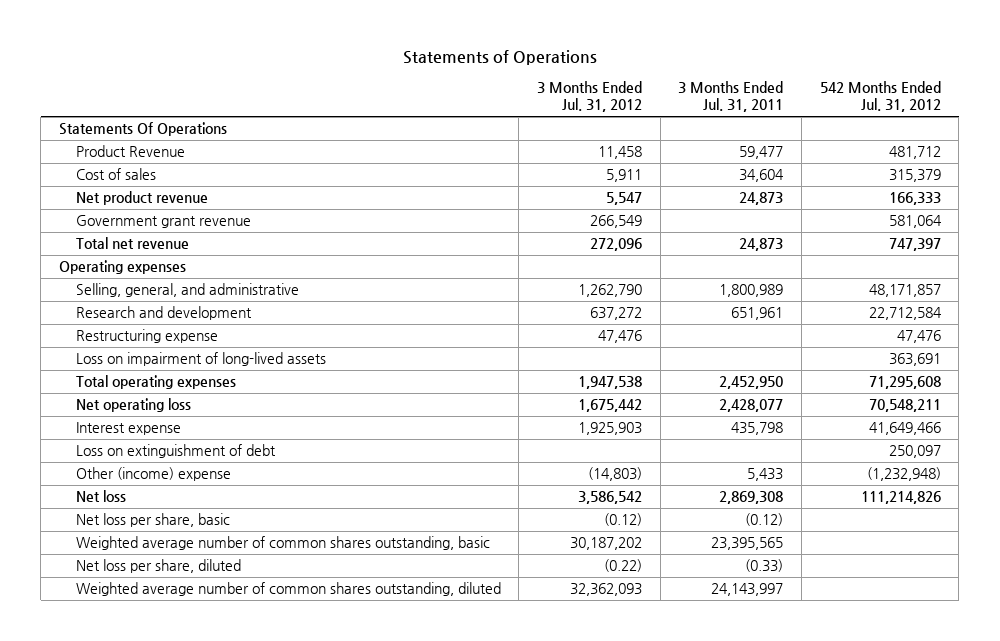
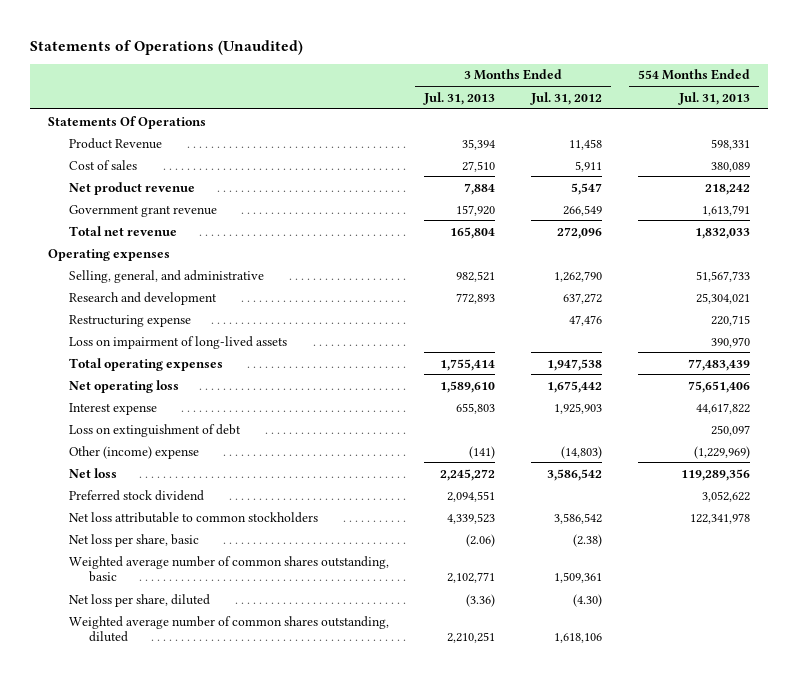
- Statements of Operations
+ Statements of Operations (Unaudited)
- | 3 Months Ended Jul. 31, 2012 | 3 Months Ended Jul. 31, 2011 | 542 Months Ended Jul. 31, 2012
+ | 3 Months Ended Jul. 31, 2013 | 3 Months Ended Jul. 31, 2012 | 554 Months Ended Jul. 31, 2013
- Net loss per share, basic | (0.12) | (0.12) |
- Weighted average number of common shares outstanding, basic | 30,187,202 | 23,395,565 |
- Net loss per share, diluted | (0.22) | (0.33) |
- Weighted average number of common shares outstanding, diluted | 32,362,093 | 24,143,997 |
+ Preferred stock dividend | 2,094,551 | | 3,052,622
+ Net loss attributable to common stockholders | 4,339,523 | 3,586,542 | 122,341,978
+ Net loss per share, basic | (2.06) | (2.38) |
+ Weighted average number of common shares outstanding, basic | 2,102,771 | 1,509,361 |
+ Net loss per share, diluted | (3.36) | (4.30) |
+ Weighted average number of common shares outstanding, diluted | 2,210,251 | 1,618,106 |

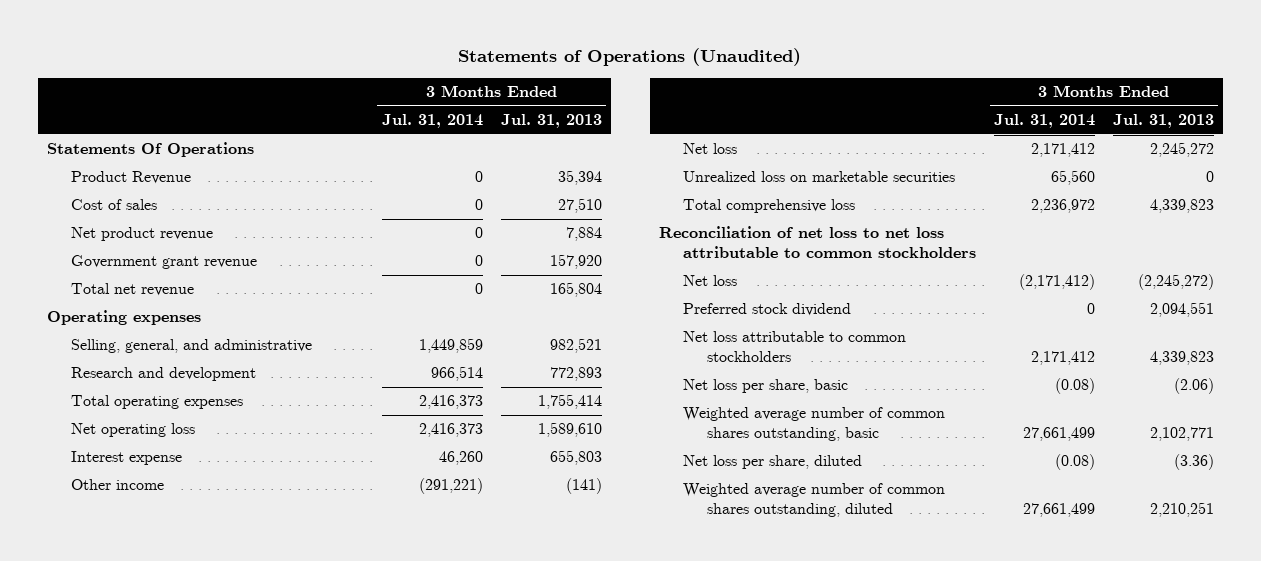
- | 3 Months Ended Jul. 31, 2013 | 3 Months Ended Jul. 31, 2012 | 554 Months Ended Jul. 31, 2013
+ | 3 Months Ended Jul. 31, 2014 | 3 Months Ended Jul. 31, 2013
- Restructuring expense | | 47,476 | 220,715
- Loss on impairment of long-lived assets | | | 390,970
- Loss on extinguishment of debt | | | 250,097
- Other (income) expense | (141) | (14,803) | (1,229,969)
+ Other income | (291,221) | (141)
+ Unrealized loss on marketable securities | 65,560 | 0
+ Total comprehensive loss | 2,236,972 | 4,339,823
+ Reconciliation of net loss to net loss attributable to common stockholders
+ Net loss | (2,171,412) | (2,245,272)
- Net loss attributable to common stockholders | 4,339,523 | 3,586,542 | 122,341,978
+ Net loss attributable to common stockholders | 2,171,412 | 4,339,823

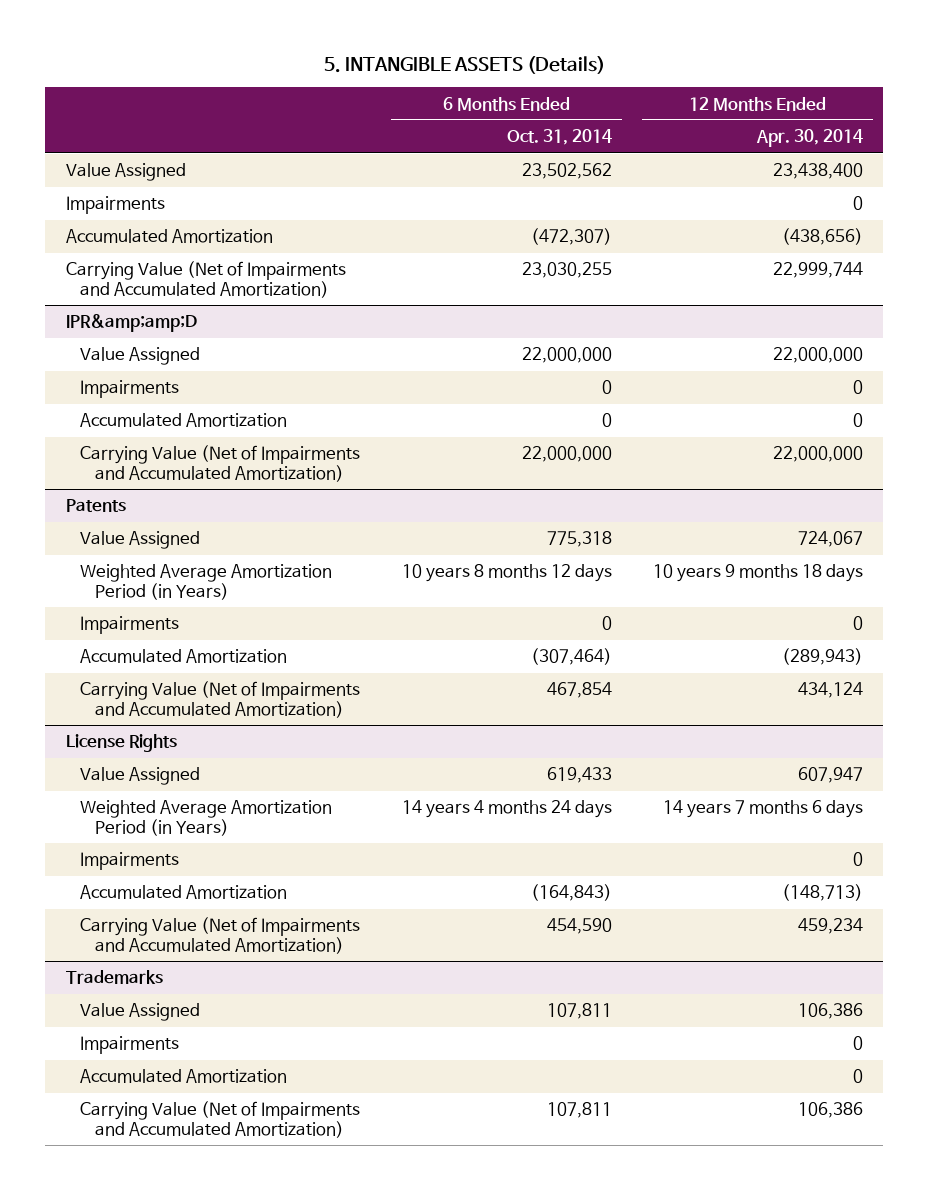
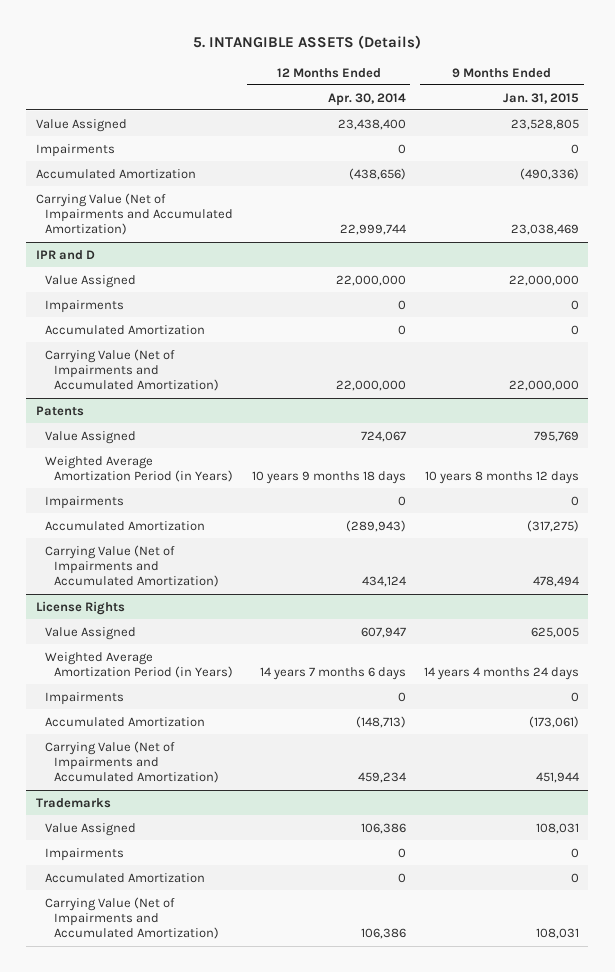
- | 6 Months Ended Oct. 31, 2014 | 12 Months Ended Apr. 30, 2014
+ | 12 Months Ended Apr. 30, 2014 | 9 Months Ended Jan. 31, 2015
- IPR&amp;amp;D
+ IPR and D

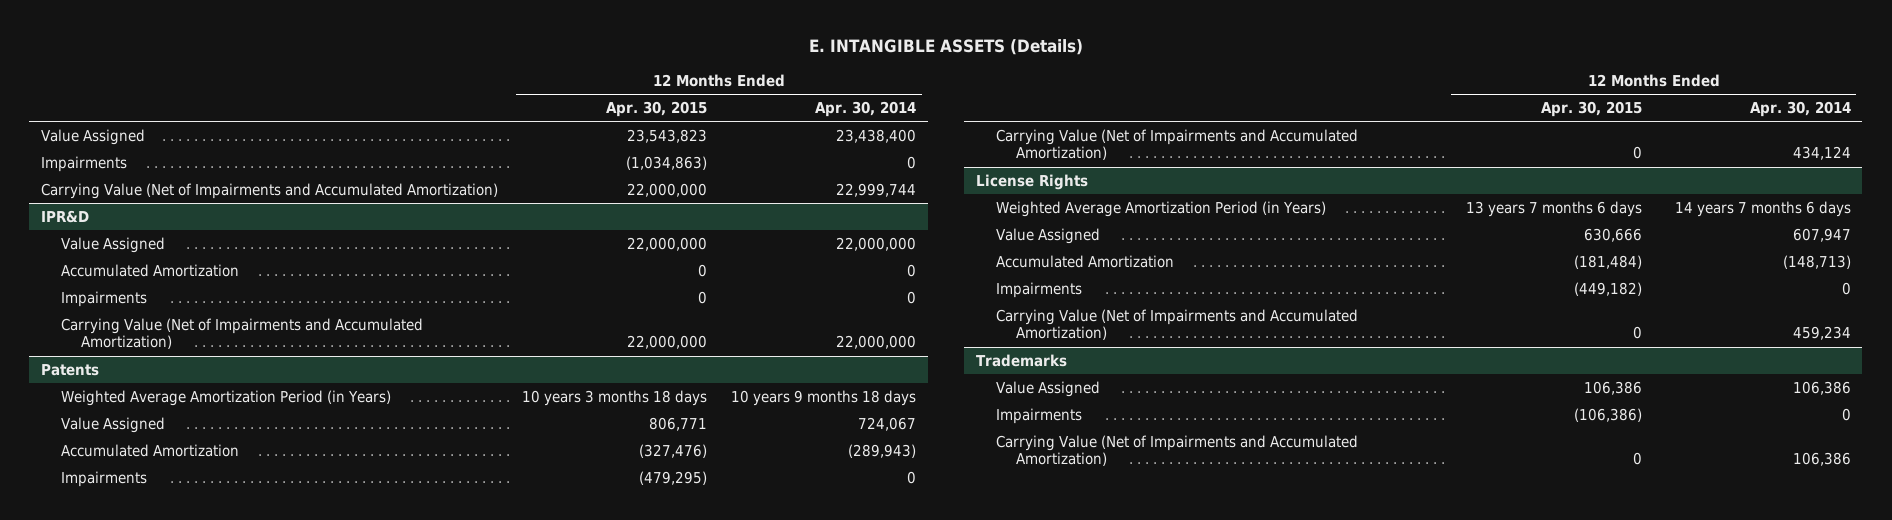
- 5. INTANGIBLE ASSETS (Details)
+ E. INTANGIBLE ASSETS (Details)
- | 12 Months Ended Apr. 30, 2014 | 9 Months Ended Jan. 31, 2015
+ | 12 Months Ended Apr. 30, 2015 | 12 Months Ended Apr. 30, 2014
- Accumulated Amortization | (438,656) | (490,336)
- IPR and D
+ IPR&D
- Impairments | 0 | 0
+ Impairments | 0 | 0
@ Patents
moved down: Value Assigned | 806,771 | 724,067
moved down: Impairments | (479,295) | 0
@ License Rights
moved down: Value Assigned | 630,666 | 607,947
moved down: Impairments | (449,182) | 0
@ Trademarks
- Accumulated Amortization | 0 | 0

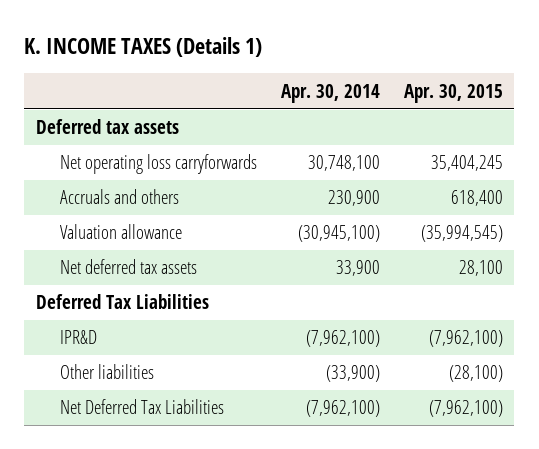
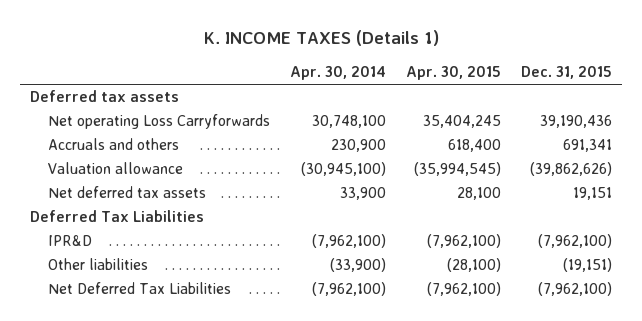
- | Apr. 30, 2014 | Apr. 30, 2015
+ | Apr. 30, 2014 | Apr. 30, 2015 | Dec. 31, 2015
- Net operating loss carryforwards | 30,748,100 | 35,404,245
+ Net operating Loss Carryforwards | 30,748,100 | 35,404,245 | 39,190,436

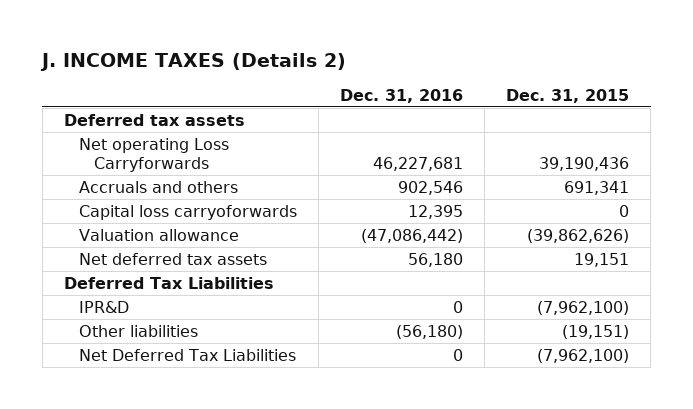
- K. INCOME TAXES (Details 1)
+ J. INCOME TAXES (Details 2)
- | Apr. 30, 2014 | Apr. 30, 2015 | Dec. 31, 2015
+ | Dec. 31, 2016 | Dec. 31, 2015
+ Capital loss carryoforwards | 12,395 | 0

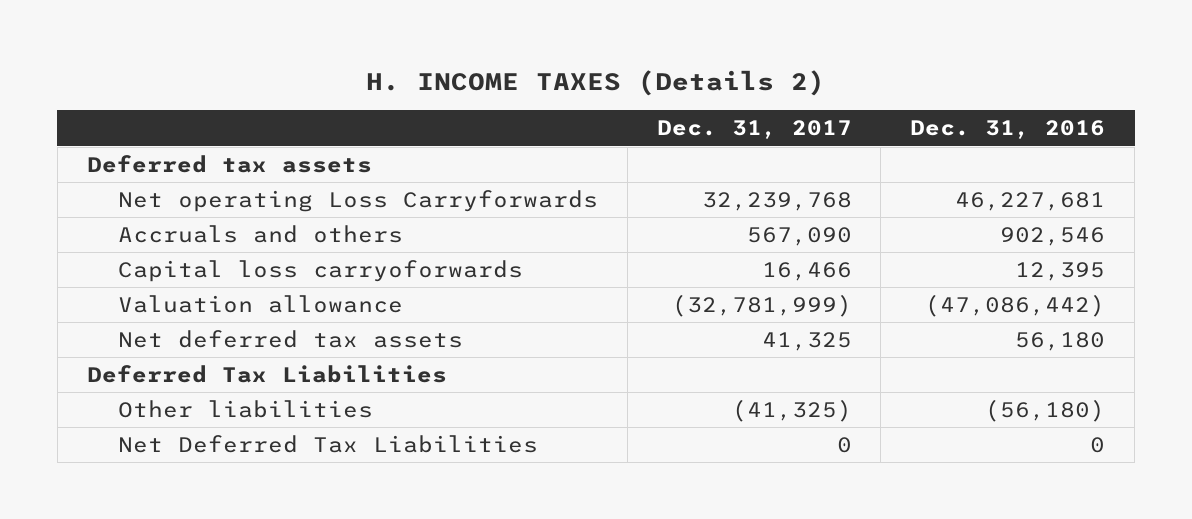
- J. INCOME TAXES (Details 2)
+ H. INCOME TAXES (Details 2)
- | Dec. 31, 2016 | Dec. 31, 2015
+ | Dec. 31, 2017 | Dec. 31, 2016
- IPR&D | 0 | (7,962,100)

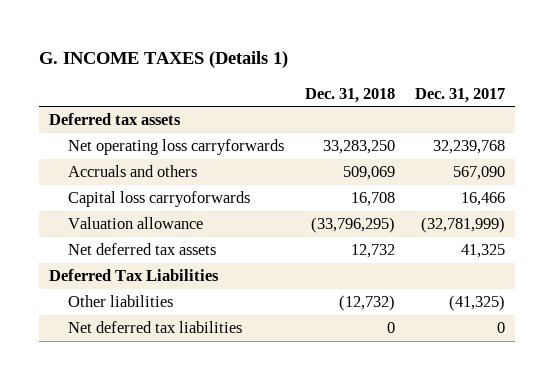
- H. INCOME TAXES (Details 2)
+ G. INCOME TAXES (Details 1)
- | Dec. 31, 2017 | Dec. 31, 2016
+ | Dec. 31, 2018 | Dec. 31, 2017
- Net operating Loss Carryforwards | 32,239,768 | 46,227,681
+ Net operating loss carryforwards | 33,283,250 | 32,239,768
- Net Deferred Tax Liabilities | 0 | 0
+ Net deferred tax liabilities | 0 | 0

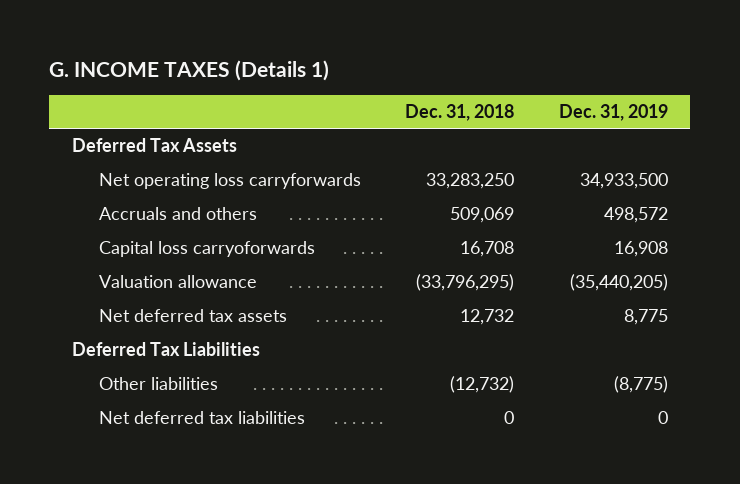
- | Dec. 31, 2018 | Dec. 31, 2017
+ | Dec. 31, 2018 | Dec. 31, 2019
- Deferred tax assets
+ Deferred Tax Assets

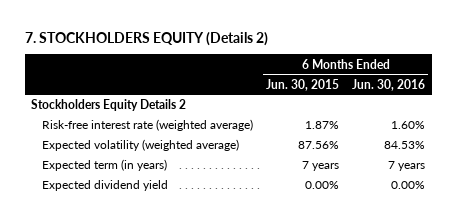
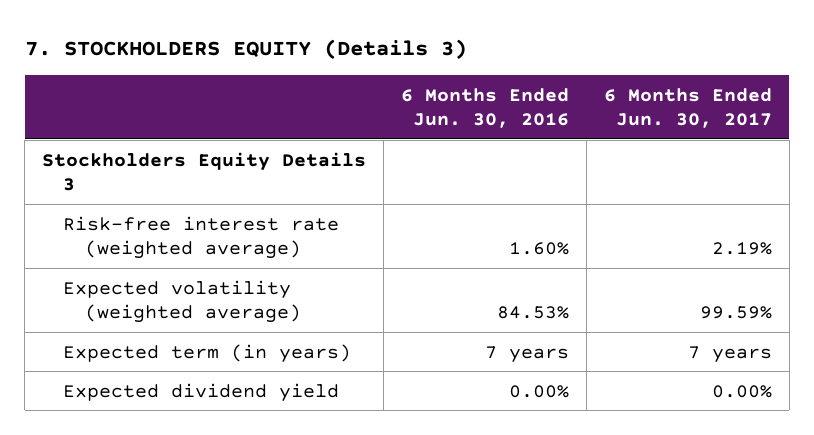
- 7. STOCKHOLDERS EQUITY (Details 2)
+ 7. STOCKHOLDERS EQUITY (Details 3)
- | 6 Months Ended Jun. 30, 2015 | 6 Months Ended Jun. 30, 2016
+ | 6 Months Ended Jun. 30, 2016 | 6 Months Ended Jun. 30, 2017
- Stockholders Equity Details 2
+ Stockholders Equity Details 3

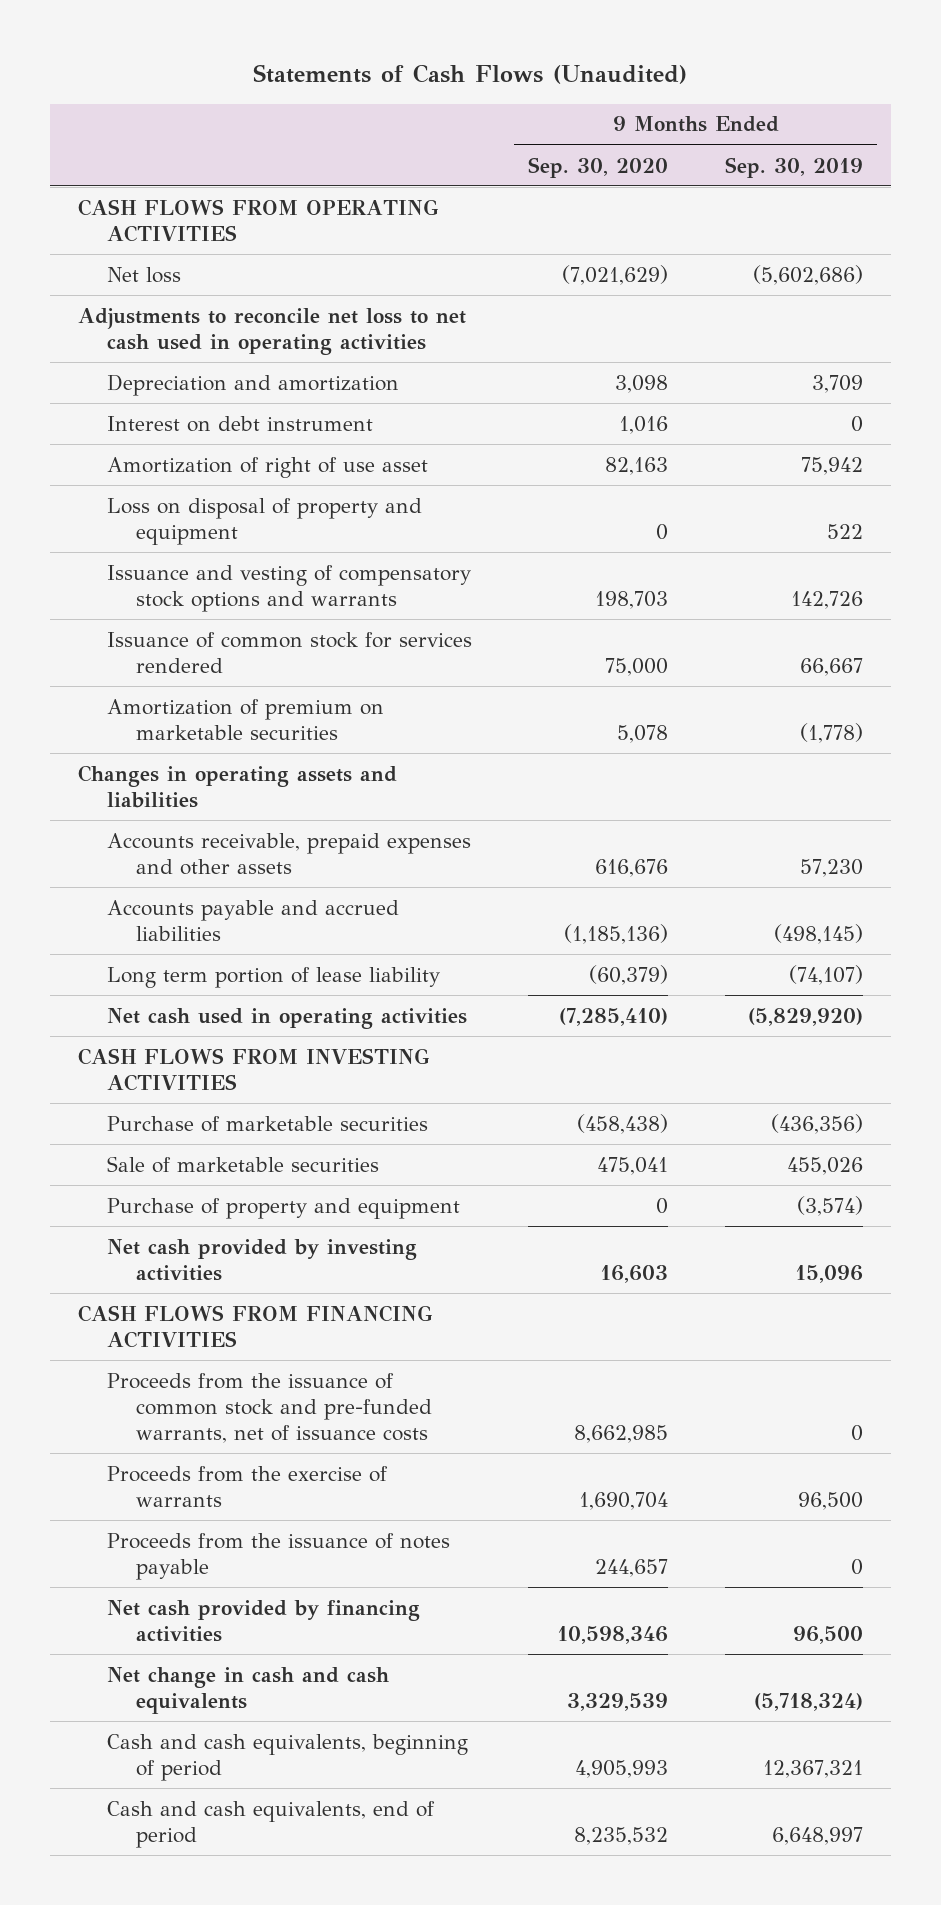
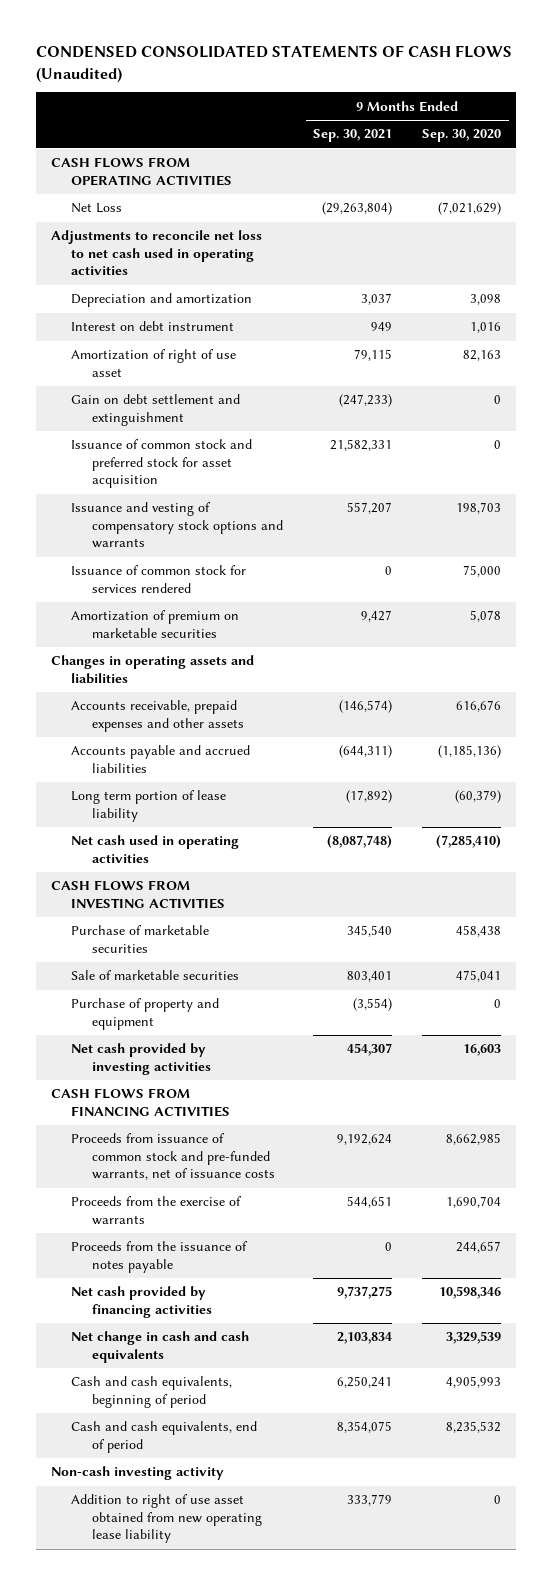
- Statements of Cash Flows (Unaudited)
+ CONDENSED CONSOLIDATED STATEMENTS OF CASH FLOWS (Unaudited)
- | 9 Months Ended Sep. 30, 2020 | 9 Months Ended Sep. 30, 2019
+ | 9 Months Ended Sep. 30, 2021 | 9 Months Ended Sep. 30, 2020
- Net loss | (7,021,629) | (5,602,686)
+ Net Loss | (29,263,804) | (7,021,629)
- Loss on disposal of property and equipment | 0 | 522
+ Gain on debt settlement and extinguishment | (247,233) | 0
+ Issuance of common stock and preferred stock for asset acquisition | 21,582,331 | 0
- Purchase of marketable securities | (458,438) | (436,356)
+ Purchase of marketable securities | 345,540 | 458,438
- Proceeds from the issuance of common stock and pre-funded warrants, net of issuance costs | 8,662,985 | 0
+ Proceeds from issuance of common stock and pre-funded warrants, net of issuance costs | 9,192,624 | 8,662,985
+ Non-cash investing activity
+ Addition to right of use asset obtained from new operating lease liability | 333,779 | 0

